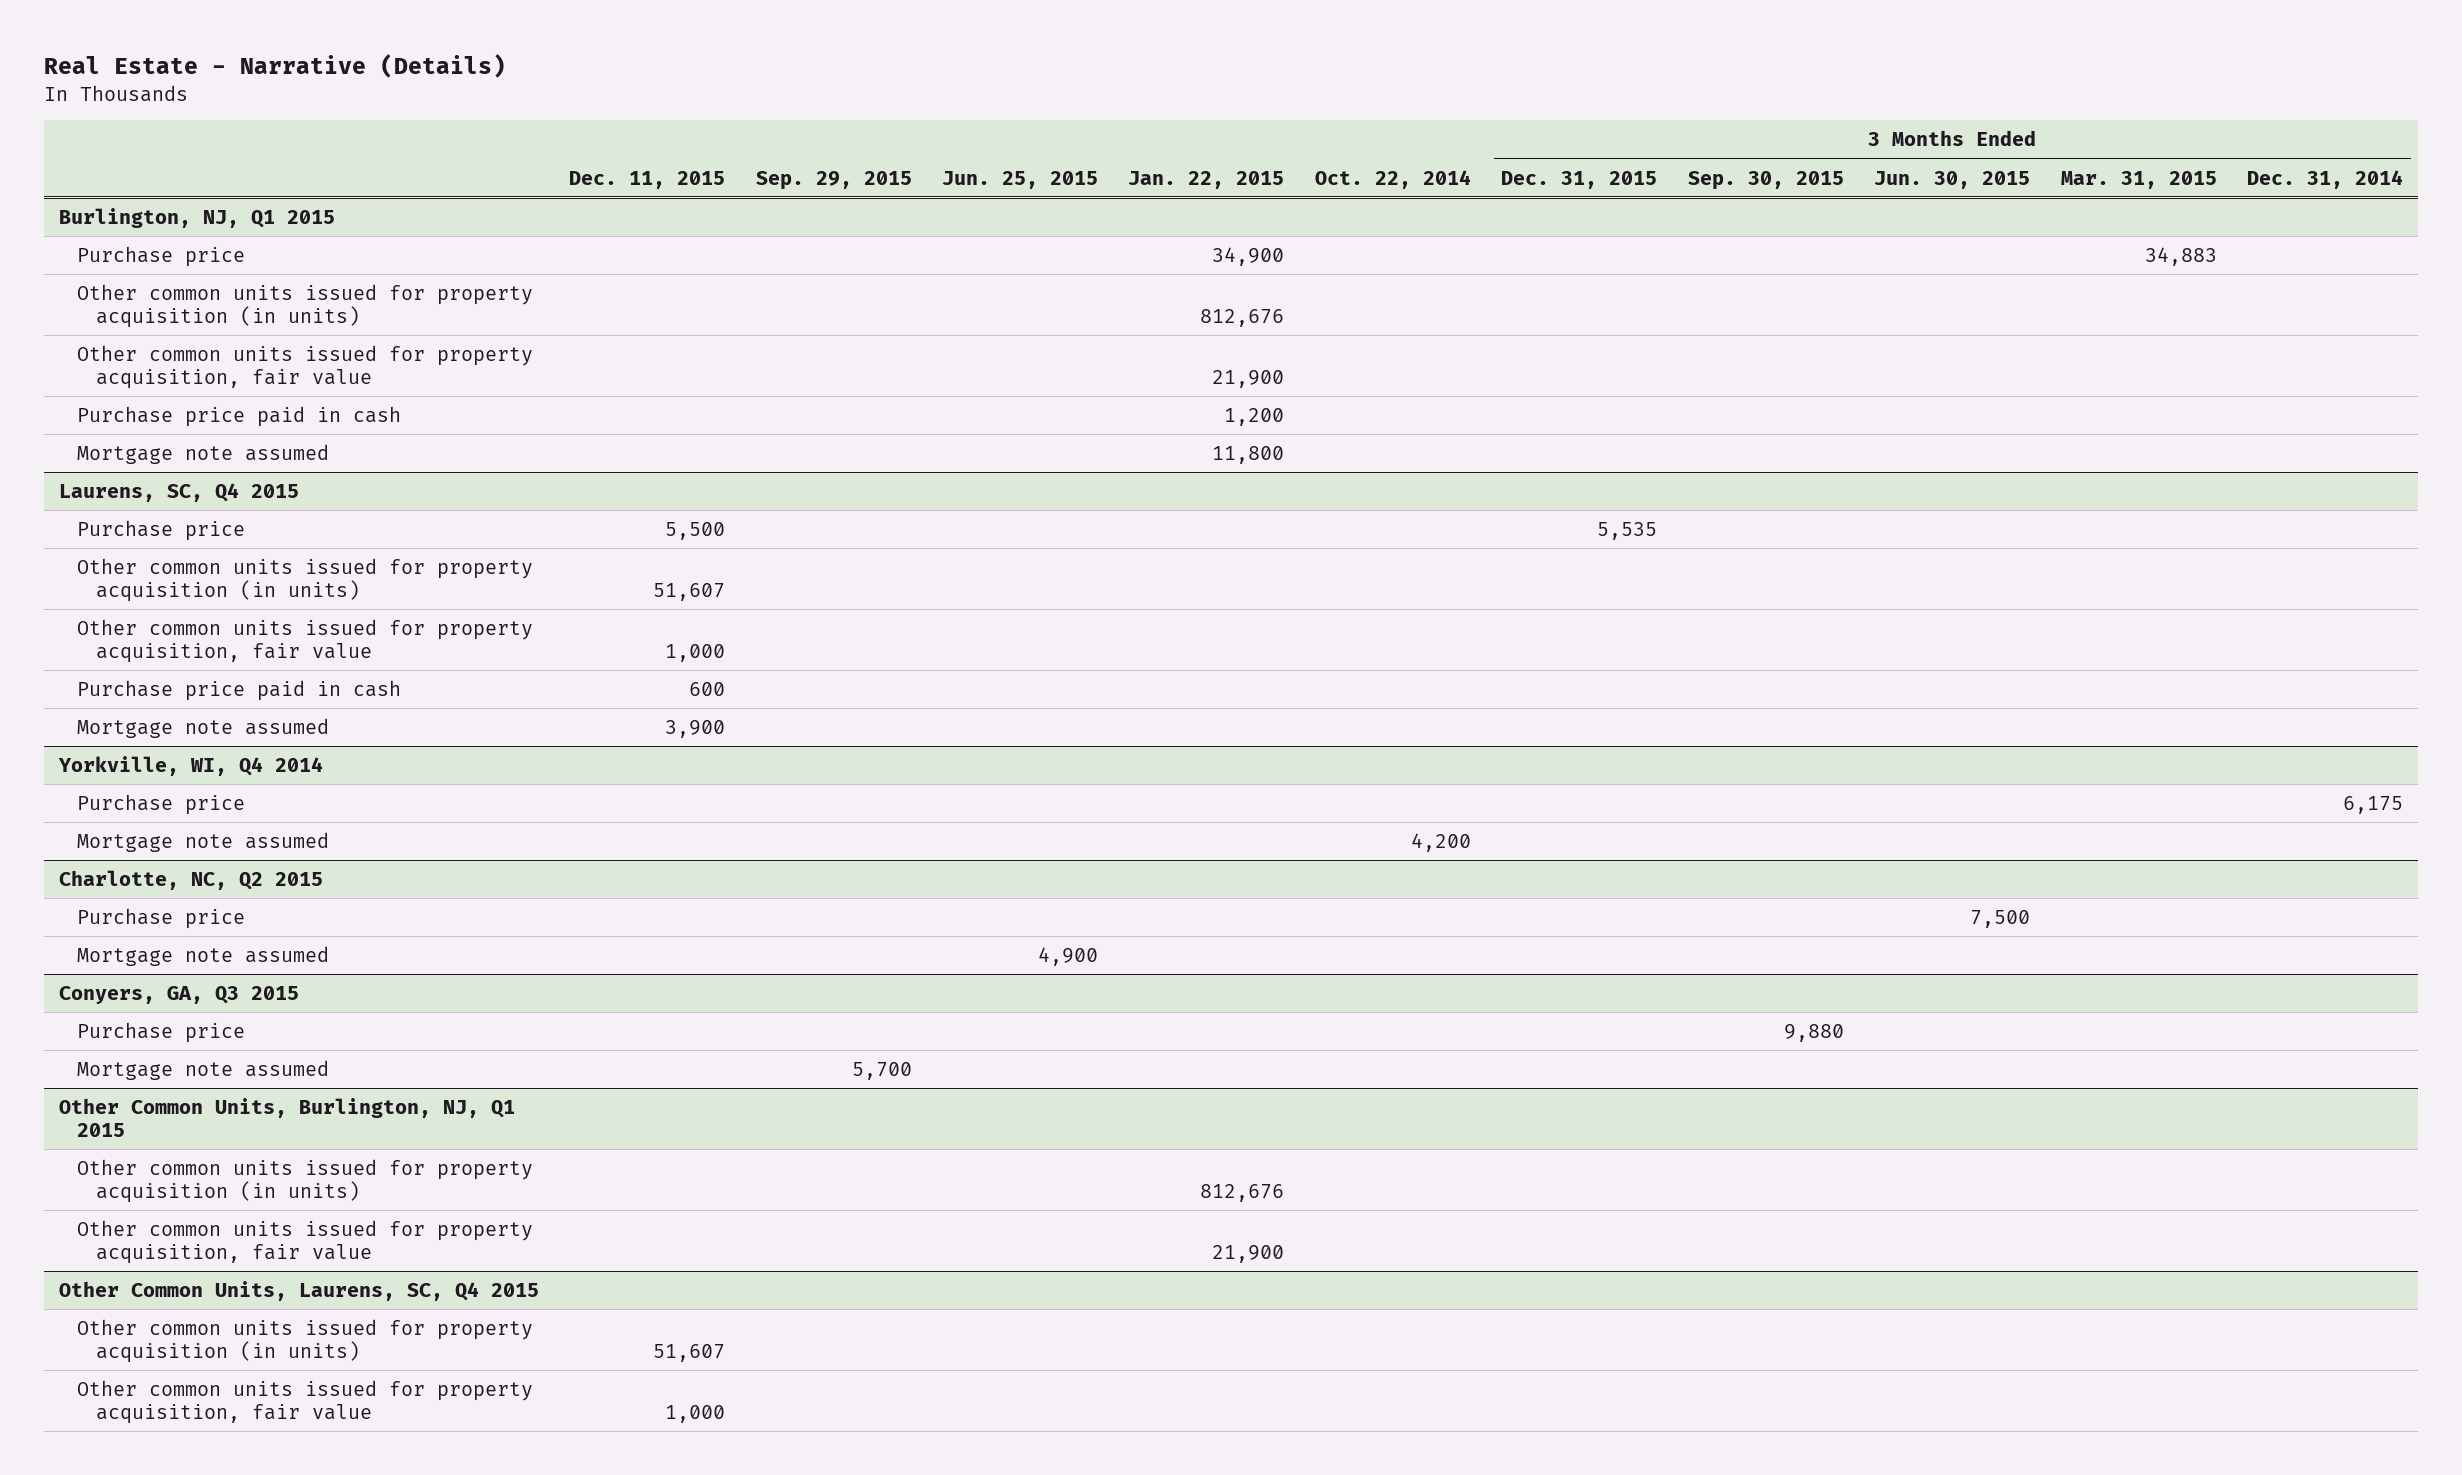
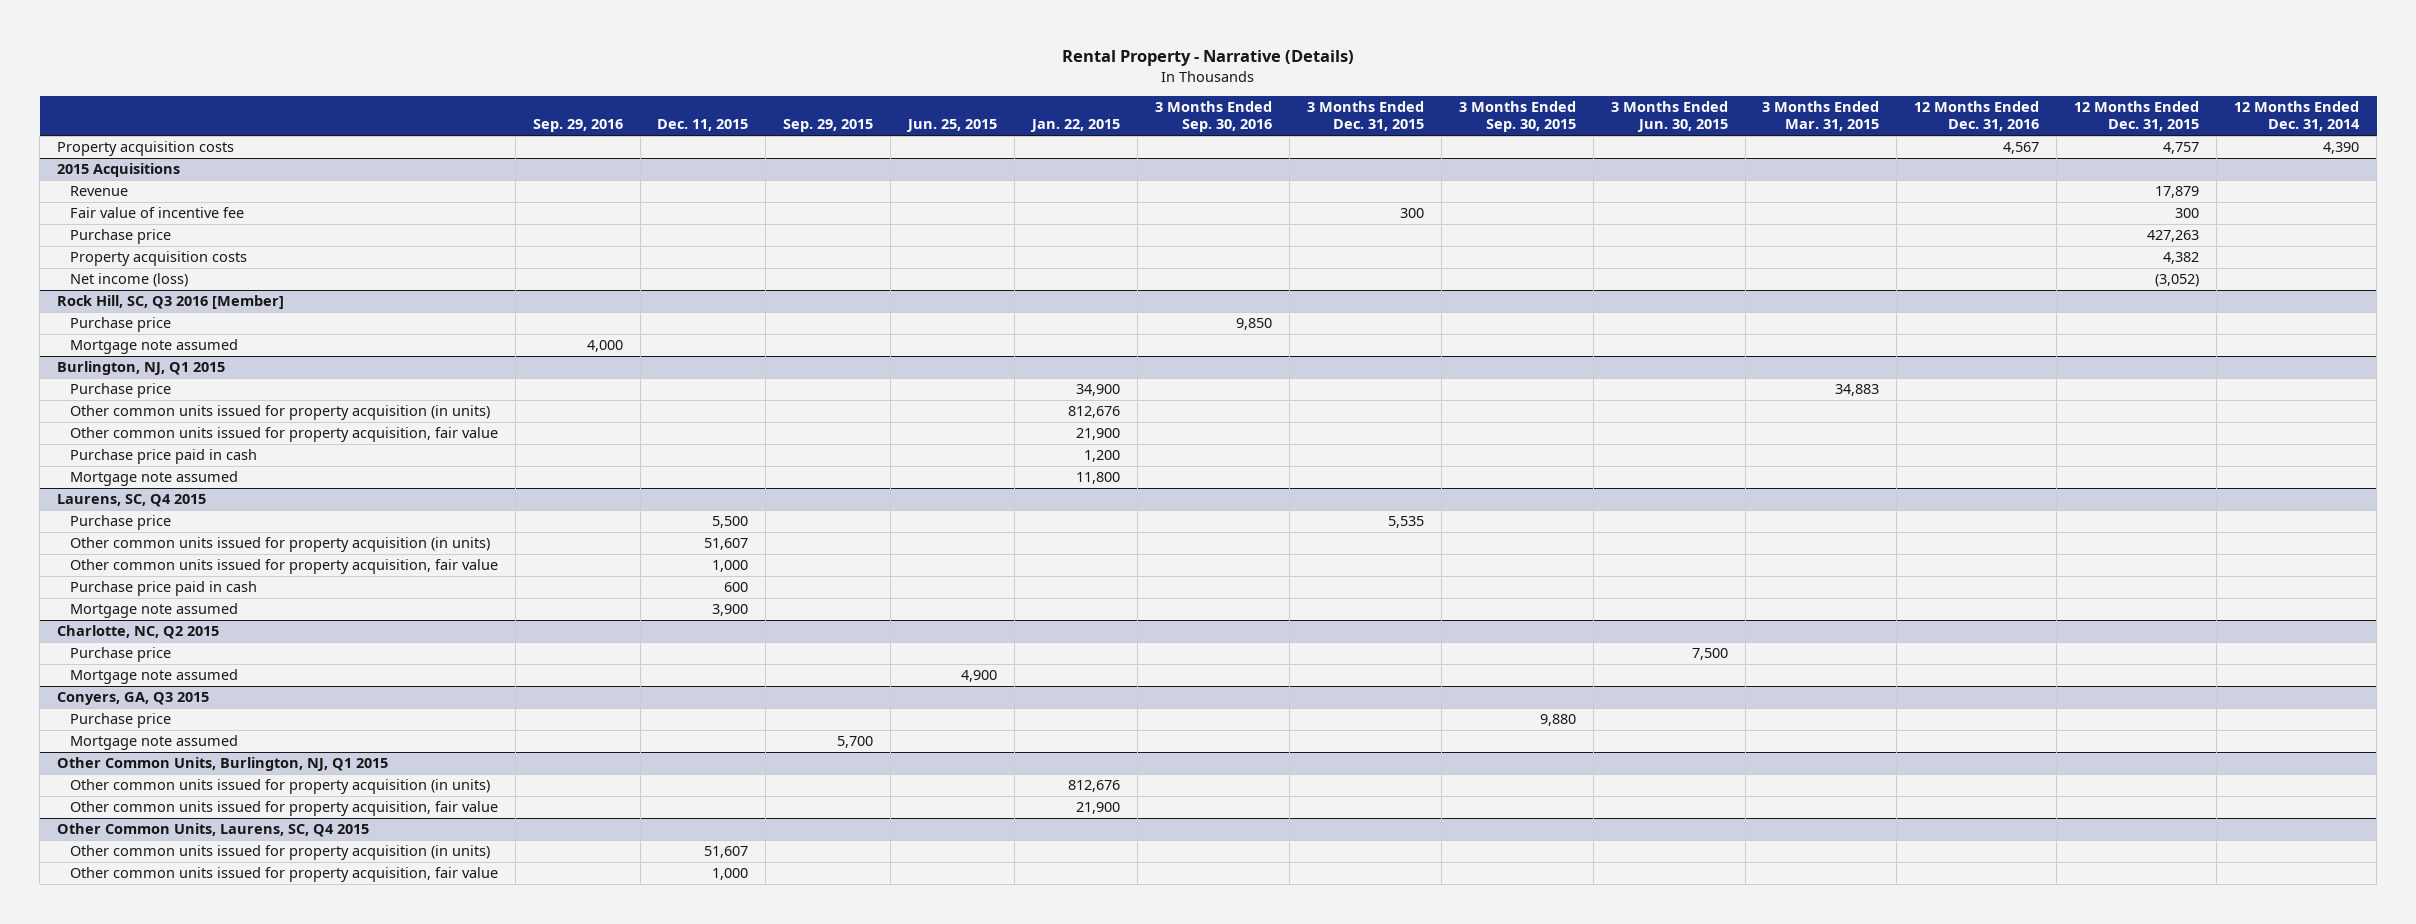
- Real Estate - Narrative (Details)
+ Rental Property - Narrative (Details)
- | Dec. 11, 2015 | Sep. 29, 2015 | Jun. 25, 2015 | Jan. 22, 2015 | Oct. 22, 2014 | 3 Months Ended Dec. 31, 2015 | 3 Months Ended Sep. 30, 2015 | 3 Months Ended Jun. 30, 2015 | 3 Months Ended Mar. 31, 2015 | 3 Months Ended Dec. 31, 2014
+ | Sep. 29, 2016 | Dec. 11, 2015 | Sep. 29, 2015 | Jun. 25, 2015 | Jan. 22, 2015 | 3 Months Ended Sep. 30, 2016 | 3 Months Ended Dec. 31, 2015 | 3 Months Ended Sep. 30, 2015 | 3 Months Ended Jun. 30, 2015 | 3 Months Ended Mar. 31, 2015 | 12 Months Ended Dec. 31, 2016 | 12 Months Ended Dec. 31, 2015 | 12 Months Ended Dec. 31, 2014
+ Property acquisition costs | | | | | | | | | | | 4,567 | 4,757 | 4,390
+ 2015 Acquisitions
+ Revenue | | | | | | | | | | | | 17,879 |
+ Fair value of incentive fee | | | | | | | 300 | | | | | 300 |
+ Purchase price | | | | | | | | | | | | 427,263 |
+ Property acquisition costs | | | | | | | | | | | | 4,382 |
+ Net income (loss) | | | | | | | | | | | | (3,052) |
+ Rock Hill, SC, Q3 2016 [Member]
+ Purchase price | | | | | | 9,850 | | | | | | |
+ Mortgage note assumed | 4,000 | | | | | | | | | | | |
- Yorkville, WI, Q4 2014
- Purchase price | | | | | | | | | | 6,175
- Mortgage note assumed | | | | | 4,200 | | | | |

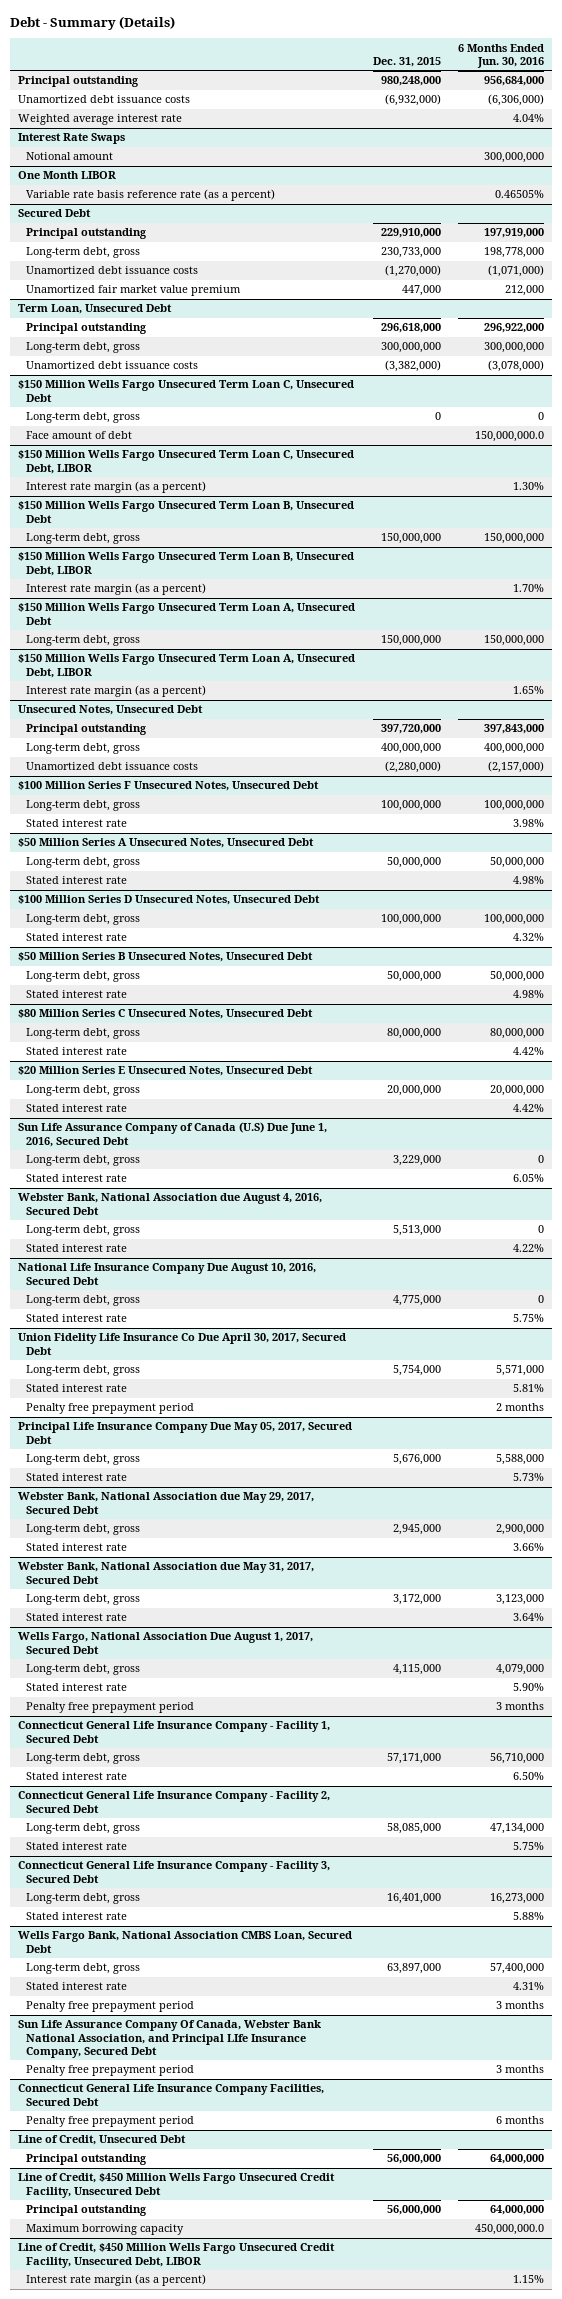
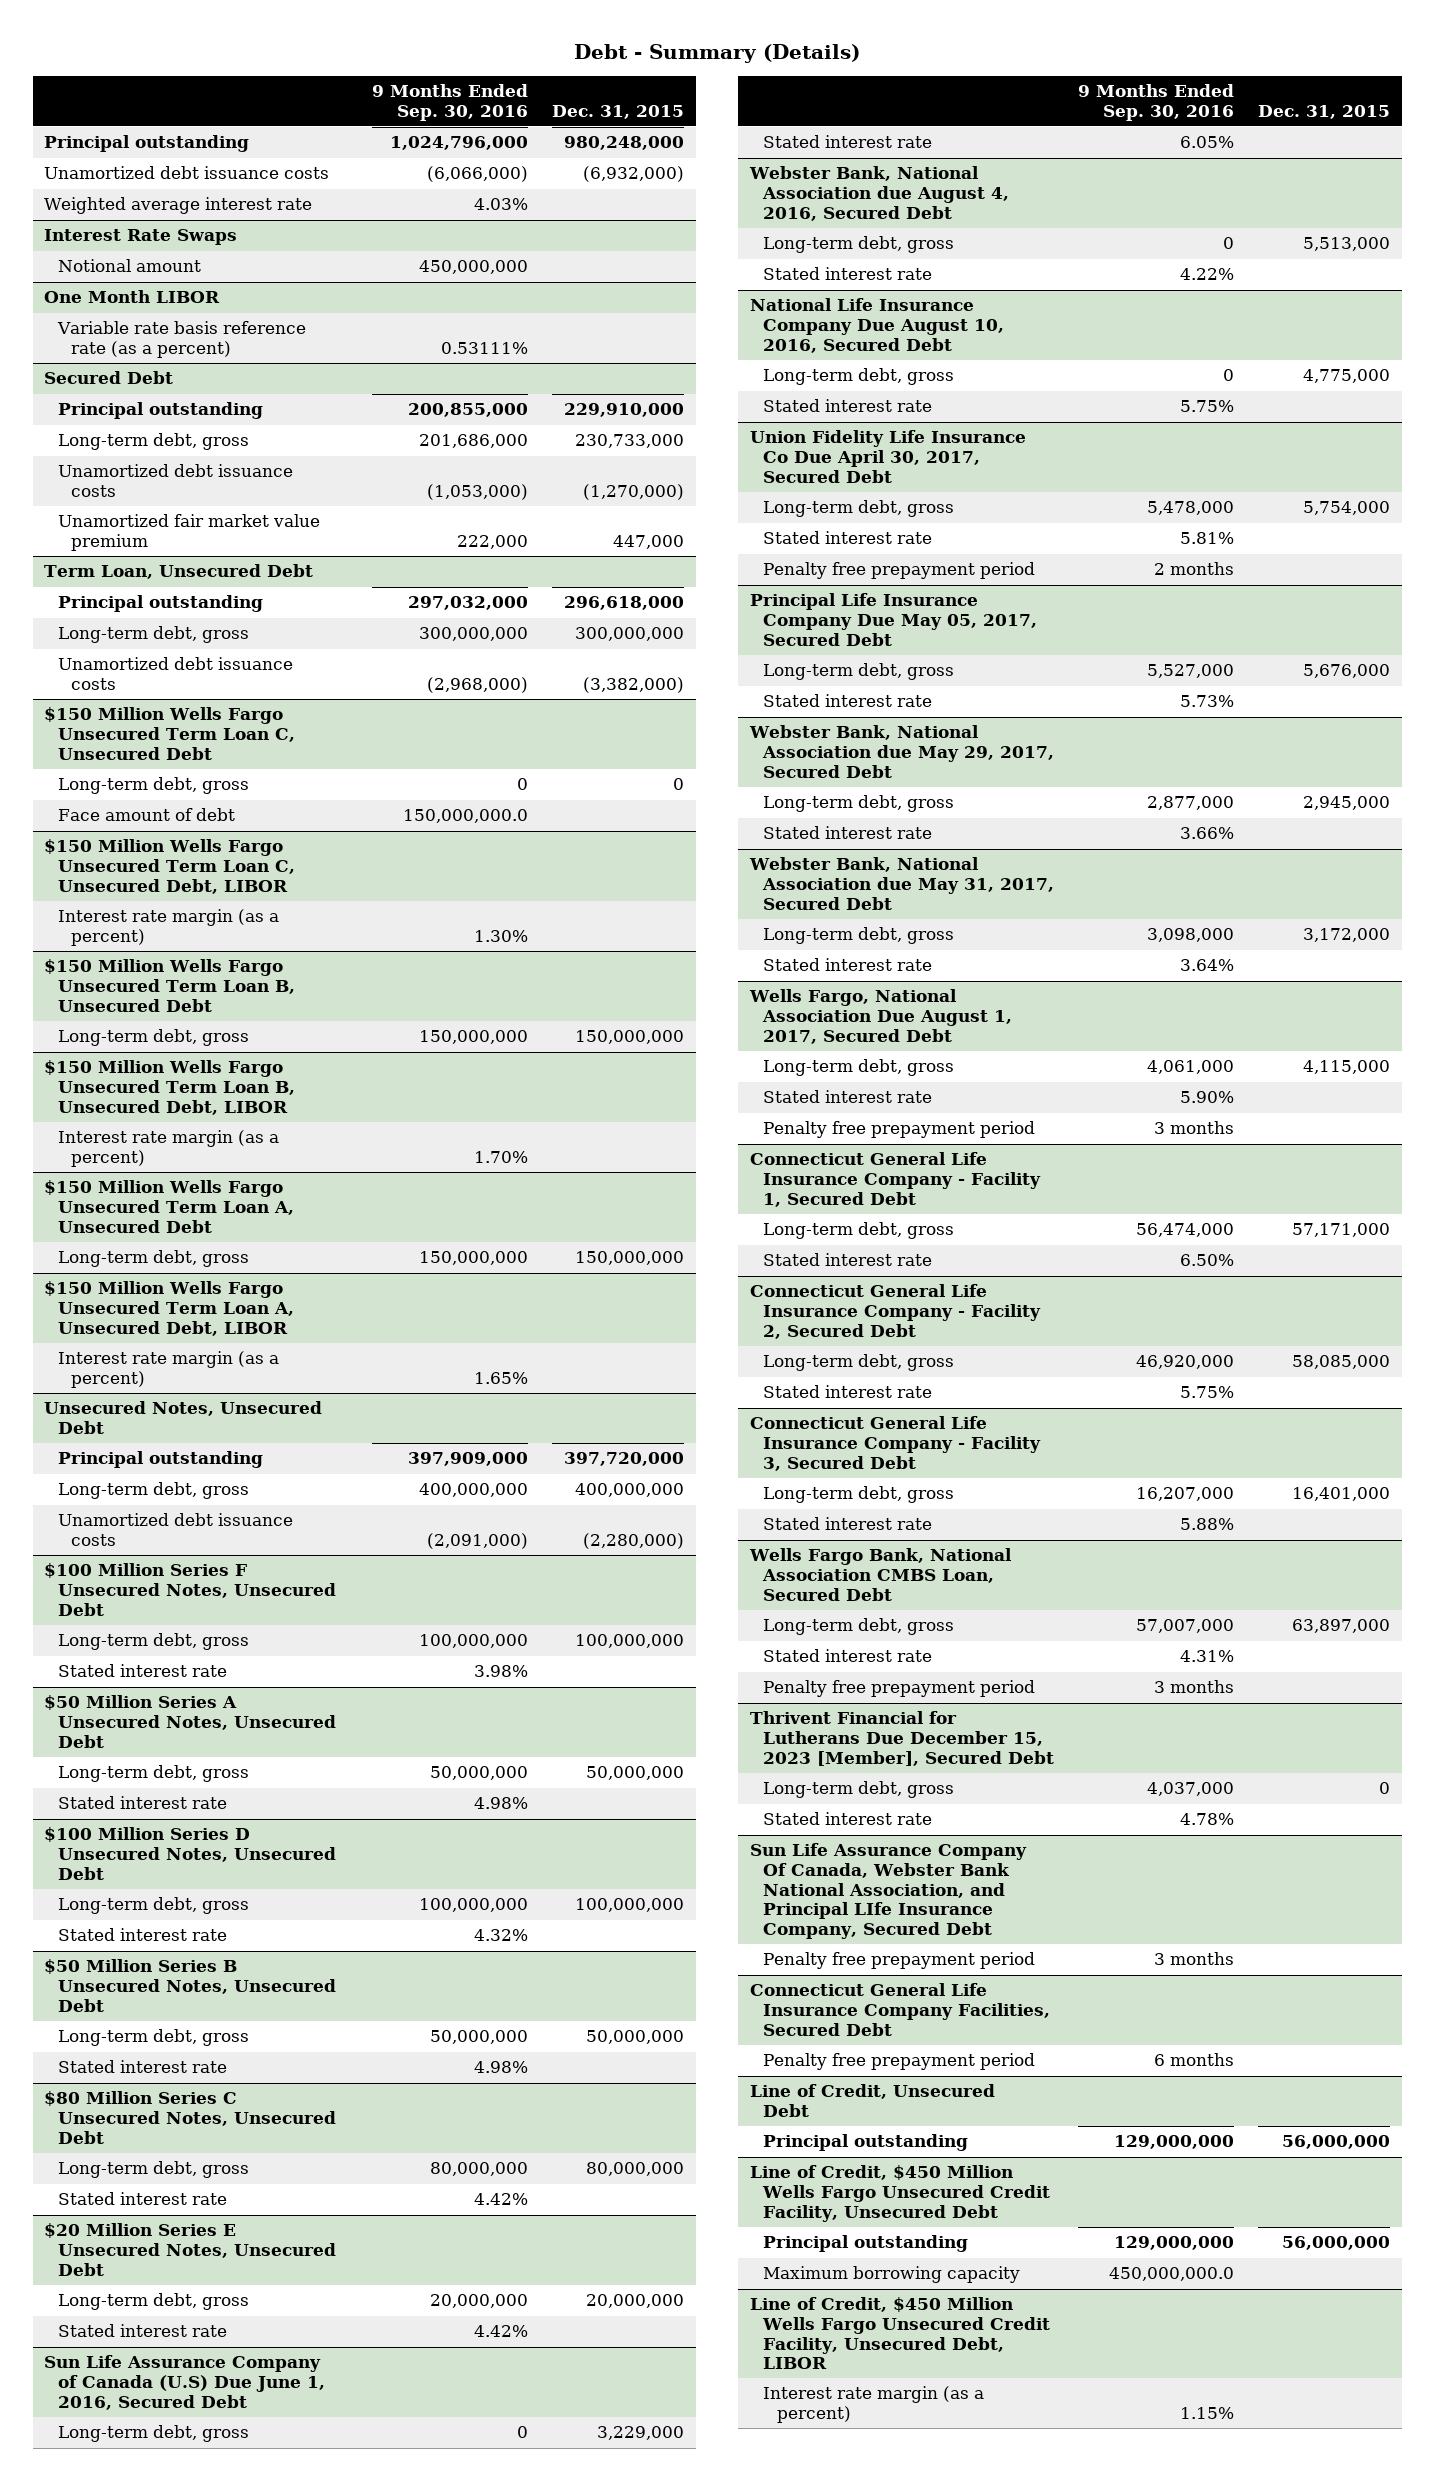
- | Dec. 31, 2015 | 6 Months Ended Jun. 30, 2016
+ | 9 Months Ended Sep. 30, 2016 | Dec. 31, 2015
+ Thrivent Financial for Lutherans Due December 15, 2023 [Member], Secured Debt
+ Long-term debt, gross | 4,037,000 | 0
+ Stated interest rate | 4.78% |

